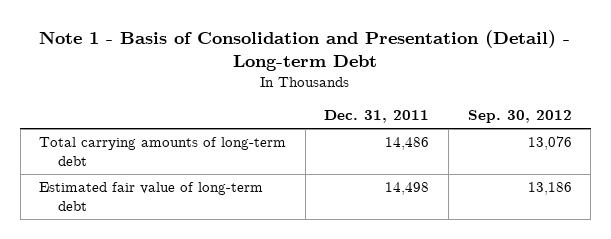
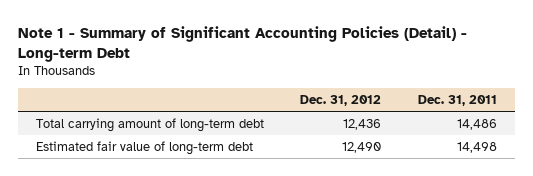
- Note 1 - Basis of Consolidation and Presentation (Detail) - Long-term Debt
+ Note 1 - Summary of Significant Accounting Policies (Detail) - Long-term Debt
- | Dec. 31, 2011 | Sep. 30, 2012
+ | Dec. 31, 2012 | Dec. 31, 2011
- Total carrying amounts of long-term debt | 14,486 | 13,076
+ Total carrying amount of long-term debt | 12,436 | 14,486

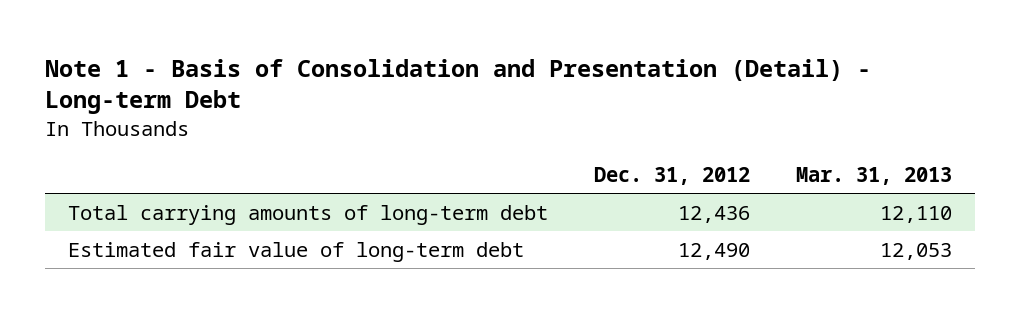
- Note 1 - Summary of Significant Accounting Policies (Detail) - Long-term Debt
+ Note 1 - Basis of Consolidation and Presentation (Detail) - Long-term Debt
- | Dec. 31, 2012 | Dec. 31, 2011
+ | Dec. 31, 2012 | Mar. 31, 2013
- Total carrying amount of long-term debt | 12,436 | 14,486
+ Total carrying amounts of long-term debt | 12,436 | 12,110

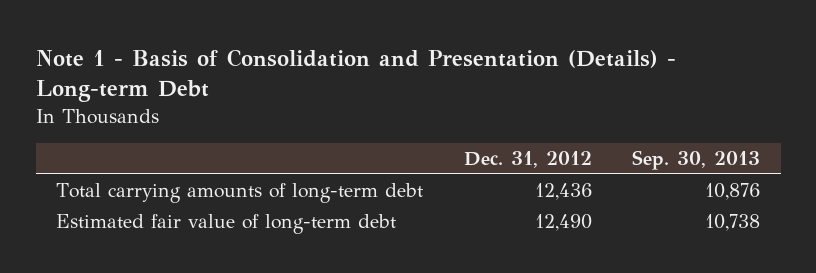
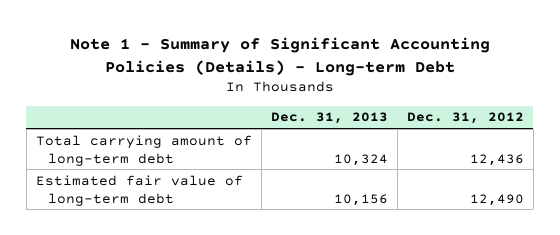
- Note 1 - Basis of Consolidation and Presentation (Details) - Long-term Debt
+ Note 1 - Summary of Significant Accounting Policies (Details) - Long-term Debt
- | Dec. 31, 2012 | Sep. 30, 2013
+ | Dec. 31, 2013 | Dec. 31, 2012
- Total carrying amounts of long-term debt | 12,436 | 10,876
+ Total carrying amount of long-term debt | 10,324 | 12,436

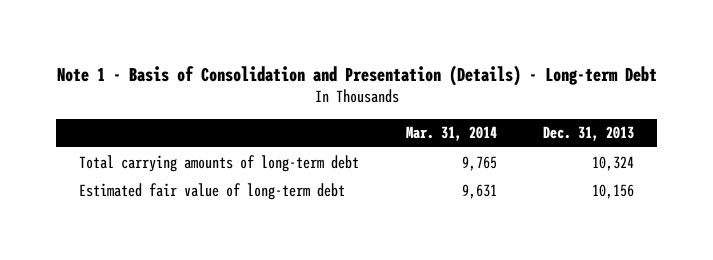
- Note 1 - Summary of Significant Accounting Policies (Details) - Long-term Debt
+ Note 1 - Basis of Consolidation and Presentation (Details) - Long-term Debt
- | Dec. 31, 2013 | Dec. 31, 2012
+ | Mar. 31, 2014 | Dec. 31, 2013
- Total carrying amount of long-term debt | 10,324 | 12,436
+ Total carrying amounts of long-term debt | 9,765 | 10,324

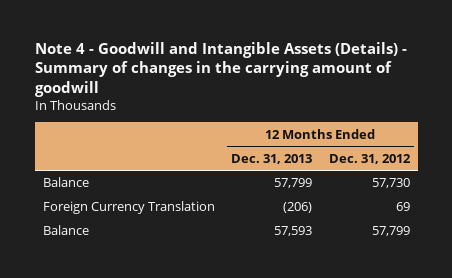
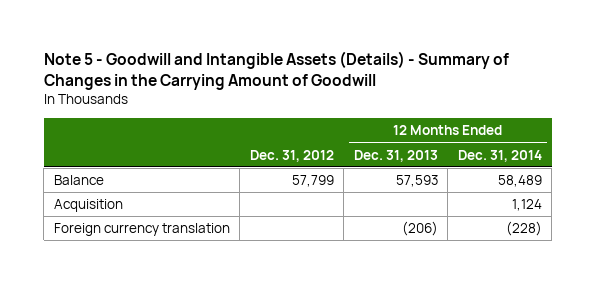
- Note 4 - Goodwill and Intangible Assets (Details) - Summary of changes in the carrying amount of goodwill
+ Note 5 - Goodwill and Intangible Assets (Details) - Summary of Changes in the Carrying Amount of Goodwill
- | 12 Months Ended Dec. 31, 2013 | 12 Months Ended Dec. 31, 2012
+ | Dec. 31, 2012 | 12 Months Ended Dec. 31, 2013 | 12 Months Ended Dec. 31, 2014
- Balance | 57,799 | 57,730
- Foreign Currency Translation | (206) | 69
+ Acquisition | | | 1,124
+ Foreign currency translation | | (206) | (228)

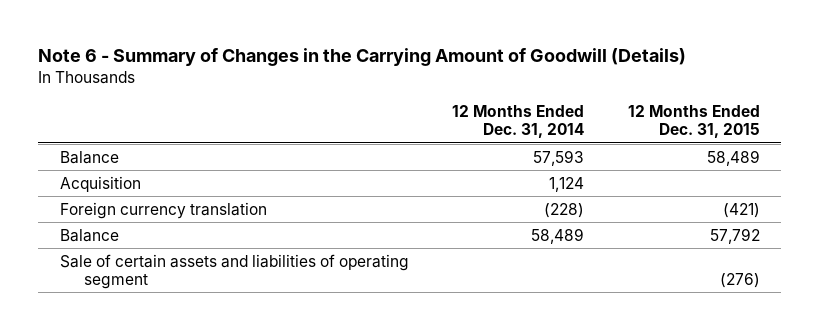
- Note 5 - Goodwill and Intangible Assets (Details) - Summary of Changes in the Carrying Amount of Goodwill
+ Note 6 - Summary of Changes in the Carrying Amount of Goodwill (Details)
- | Dec. 31, 2012 | 12 Months Ended Dec. 31, 2013 | 12 Months Ended Dec. 31, 2014
+ | 12 Months Ended Dec. 31, 2014 | 12 Months Ended Dec. 31, 2015
+ Balance | 57,593 | 58,489
moved down: Balance | 58,489 | 57,792
+ Sale of certain assets and liabilities of operating segment | | (276)

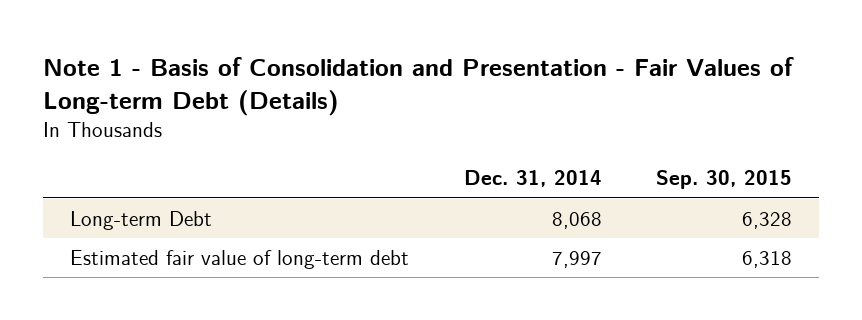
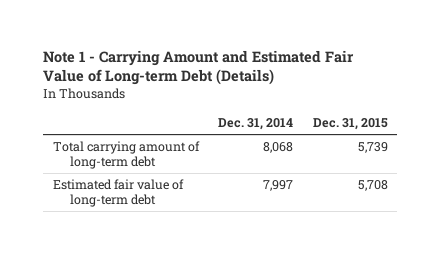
- Note 1 - Basis of Consolidation and Presentation - Fair Values of Long-term Debt (Details)
+ Note 1 - Carrying Amount and Estimated Fair Value of Long-term Debt (Details)
- | Dec. 31, 2014 | Sep. 30, 2015
+ | Dec. 31, 2014 | Dec. 31, 2015
- Long-term Debt | 8,068 | 6,328
+ Total carrying amount of long-term debt | 8,068 | 5,739

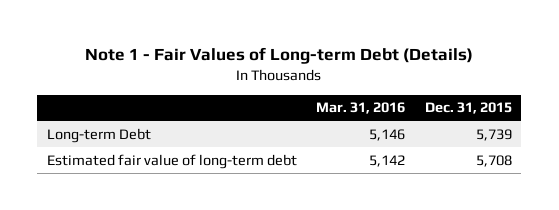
- Note 1 - Carrying Amount and Estimated Fair Value of Long-term Debt (Details)
+ Note 1 - Fair Values of Long-term Debt (Details)
- | Dec. 31, 2014 | Dec. 31, 2015
+ | Mar. 31, 2016 | Dec. 31, 2015
- Total carrying amount of long-term debt | 8,068 | 5,739
+ Long-term Debt | 5,146 | 5,739

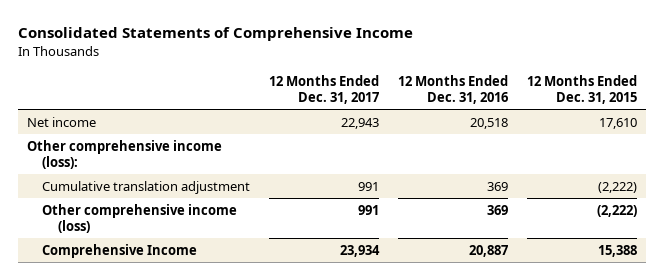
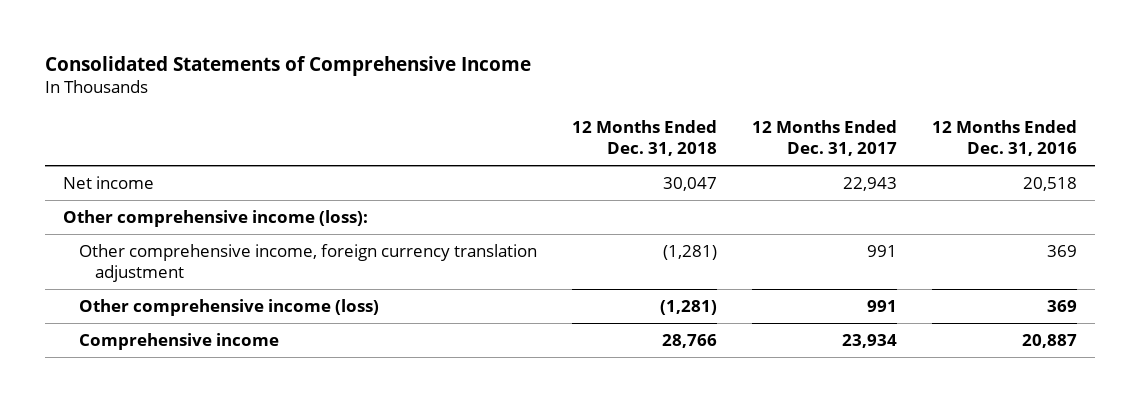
- | 12 Months Ended Dec. 31, 2017 | 12 Months Ended Dec. 31, 2016 | 12 Months Ended Dec. 31, 2015
+ | 12 Months Ended Dec. 31, 2018 | 12 Months Ended Dec. 31, 2017 | 12 Months Ended Dec. 31, 2016
- Cumulative translation adjustment | 991 | 369 | (2,222)
+ Other comprehensive income, foreign currency translation adjustment | (1,281) | 991 | 369
- Comprehensive Income | 23,934 | 20,887 | 15,388
+ Comprehensive income | 28,766 | 23,934 | 20,887

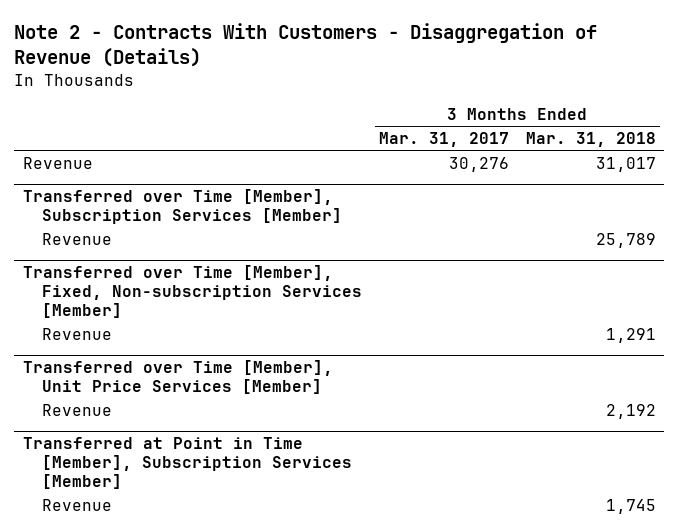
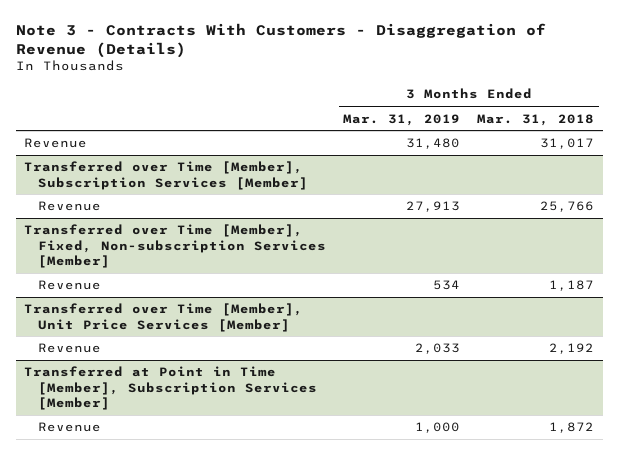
- Note 2 - Contracts With Customers - Disaggregation of Revenue (Details)
+ Note 3 - Contracts With Customers - Disaggregation of Revenue (Details)
- | 3 Months Ended Mar. 31, 2017 | 3 Months Ended Mar. 31, 2018
+ | 3 Months Ended Mar. 31, 2019 | 3 Months Ended Mar. 31, 2018
@ Transferred over Time [Member], Subscription Services [Member]
- Revenue | | 25,789
+ Revenue | 27,913 | 25,766
@ Transferred over Time [Member], Fixed, Non-subscription Services [Member]
- Revenue | | 1,291
+ Revenue | 534 | 1,187
@ Transferred at Point in Time [Member], Subscription Services [Member]
- Revenue | | 1,745
+ Revenue | 1,000 | 1,872

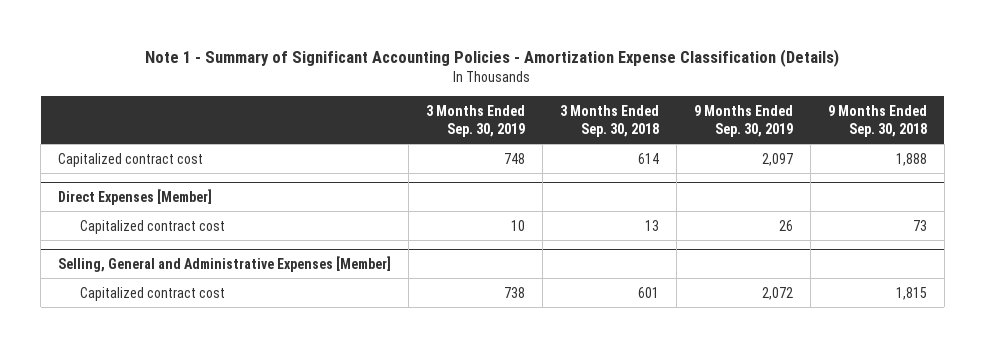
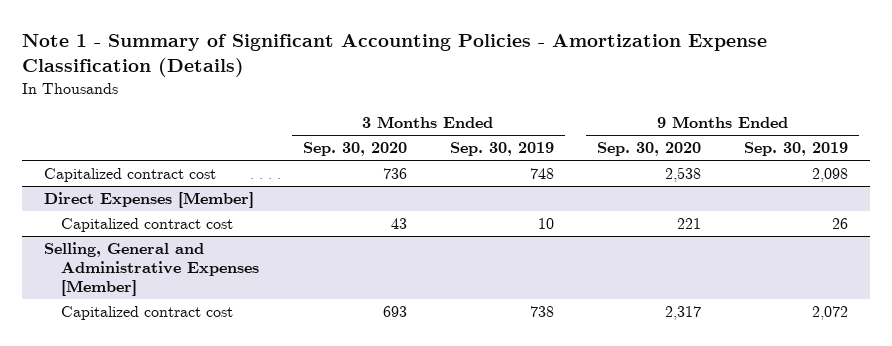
- | 3 Months Ended Sep. 30, 2019 | 3 Months Ended Sep. 30, 2018 | 9 Months Ended Sep. 30, 2019 | 9 Months Ended Sep. 30, 2018
+ | 3 Months Ended Sep. 30, 2020 | 3 Months Ended Sep. 30, 2019 | 9 Months Ended Sep. 30, 2020 | 9 Months Ended Sep. 30, 2019
- Capitalized contract cost | 748 | 614 | 2,097 | 1,888
+ Capitalized contract cost | 736 | 748 | 2,538 | 2,098

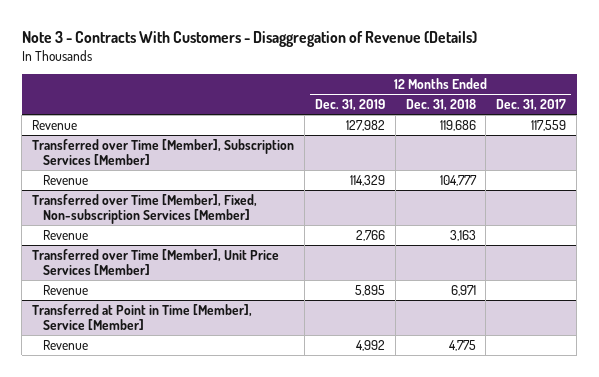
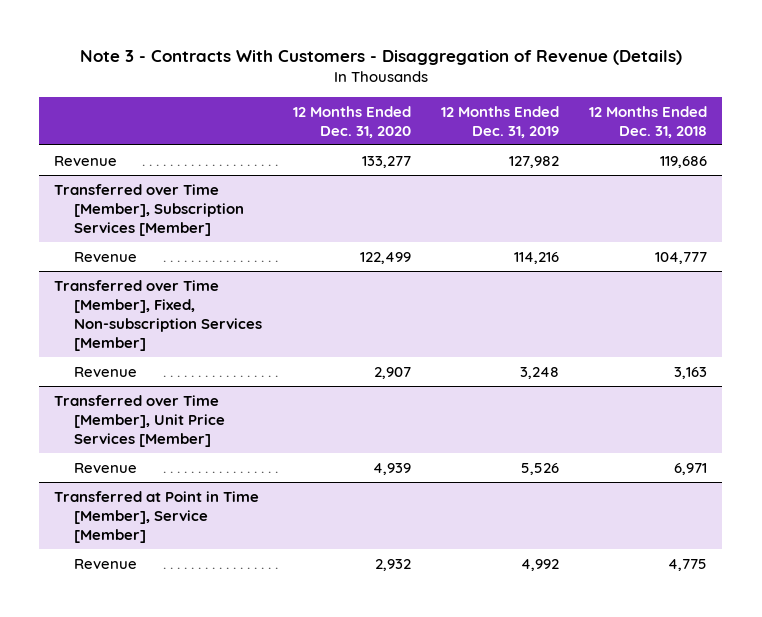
- | 12 Months Ended Dec. 31, 2019 | 12 Months Ended Dec. 31, 2018 | 12 Months Ended Dec. 31, 2017
+ | 12 Months Ended Dec. 31, 2020 | 12 Months Ended Dec. 31, 2019 | 12 Months Ended Dec. 31, 2018
@ Transferred over Time [Member], Subscription Services [Member]
- Revenue | 114,329 | 104,777 |
+ Revenue | 122,499 | 114,216 | 104,777
@ Transferred over Time [Member], Fixed, Non-subscription Services [Member]
- Revenue | 2,766 | 3,163 |
+ Revenue | 2,907 | 3,248 | 3,163
@ Transferred over Time [Member], Unit Price Services [Member]
- Revenue | 5,895 | 6,971 |
+ Revenue | 4,939 | 5,526 | 6,971

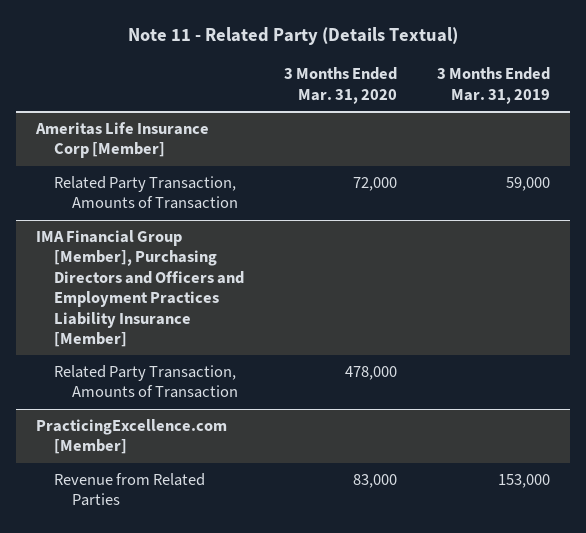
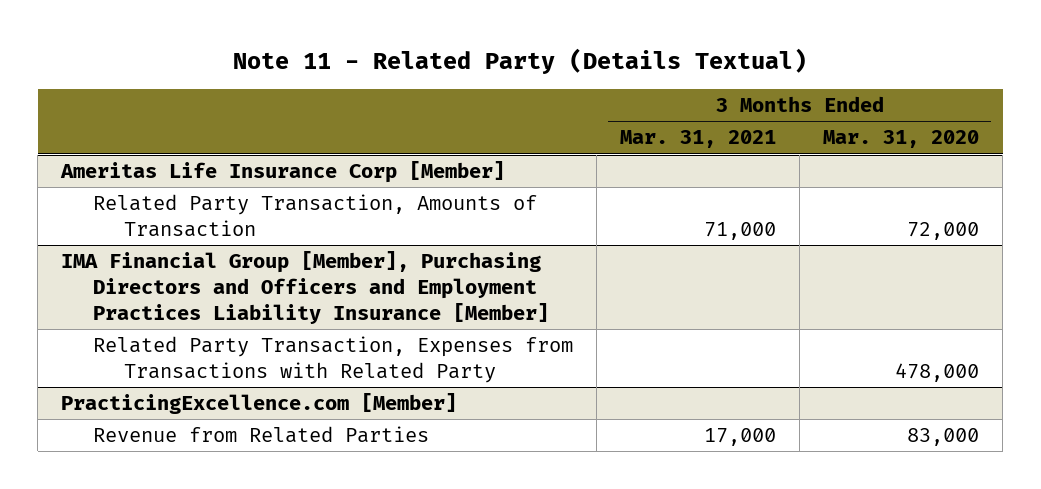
- | 3 Months Ended Mar. 31, 2020 | 3 Months Ended Mar. 31, 2019
+ | 3 Months Ended Mar. 31, 2021 | 3 Months Ended Mar. 31, 2020
@ IMA Financial Group [Member], Purchasing Directors and Officers and Employment Practices Liability Insurance [Member]
- Related Party Transaction, Amounts of Transaction | 478,000 |
+ Related Party Transaction, Expenses from Transactions with Related Party | | 478,000

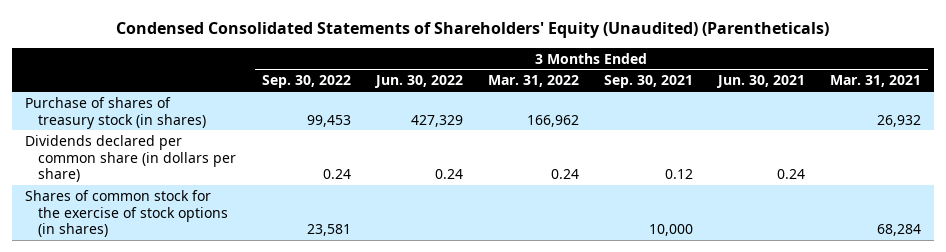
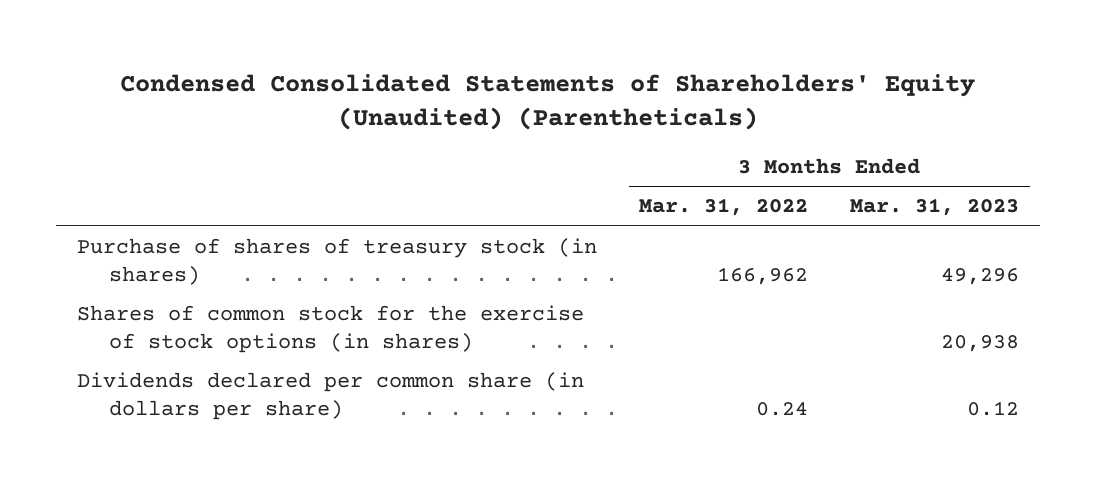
- | 3 Months Ended Sep. 30, 2022 | 3 Months Ended Jun. 30, 2022 | 3 Months Ended Mar. 31, 2022 | 3 Months Ended Sep. 30, 2021 | 3 Months Ended Jun. 30, 2021 | 3 Months Ended Mar. 31, 2021
+ | 3 Months Ended Mar. 31, 2022 | 3 Months Ended Mar. 31, 2023
moved down: Dividends declared per common share (in dollars per share) | 0.24 | 0.12

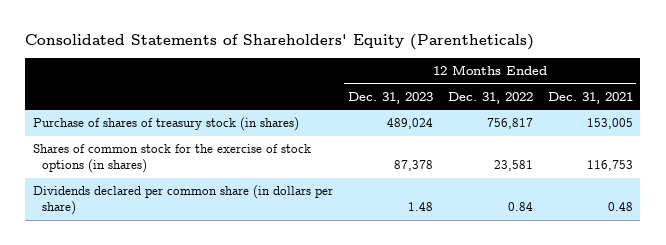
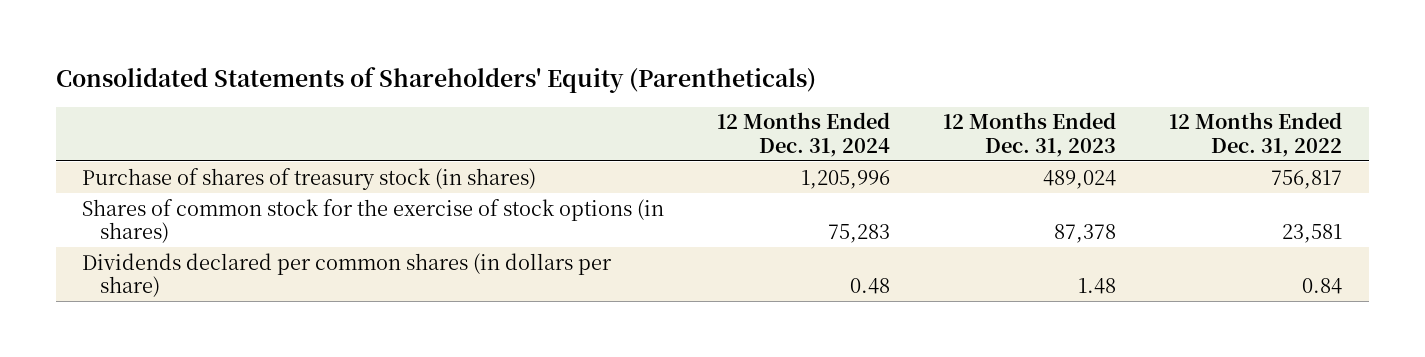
- | 12 Months Ended Dec. 31, 2023 | 12 Months Ended Dec. 31, 2022 | 12 Months Ended Dec. 31, 2021
+ | 12 Months Ended Dec. 31, 2024 | 12 Months Ended Dec. 31, 2023 | 12 Months Ended Dec. 31, 2022
- Dividends declared per common share (in dollars per share) | 1.48 | 0.84 | 0.48
+ Dividends declared per common shares (in dollars per share) | 0.48 | 1.48 | 0.84

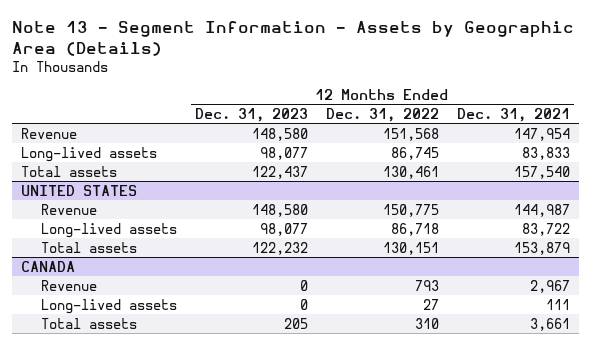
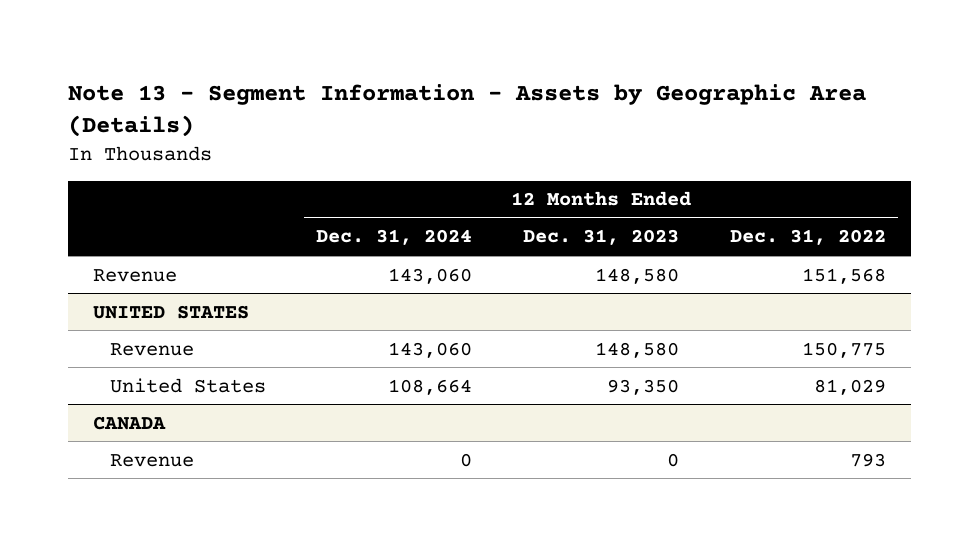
- | 12 Months Ended Dec. 31, 2023 | 12 Months Ended Dec. 31, 2022 | 12 Months Ended Dec. 31, 2021
+ | 12 Months Ended Dec. 31, 2024 | 12 Months Ended Dec. 31, 2023 | 12 Months Ended Dec. 31, 2022
- Long-lived assets | 98,077 | 86,745 | 83,833
- Total assets | 122,437 | 130,461 | 157,540
@ UNITED STATES
- Long-lived assets | 98,077 | 86,718 | 83,722
- Total assets | 122,232 | 130,151 | 153,879
+ United States | 108,664 | 93,350 | 81,029
@ CANADA
- Long-lived assets | 0 | 27 | 111
- Total assets | 205 | 310 | 3,661

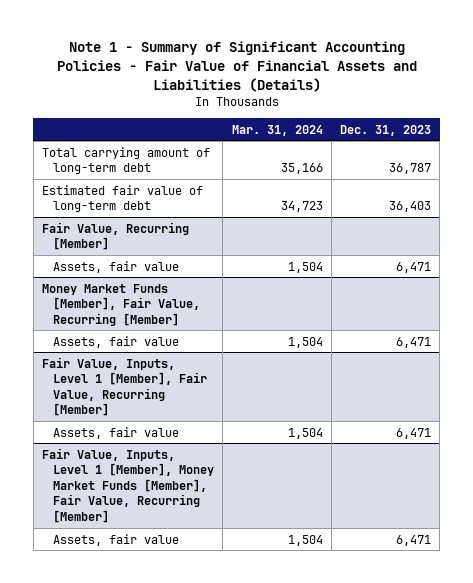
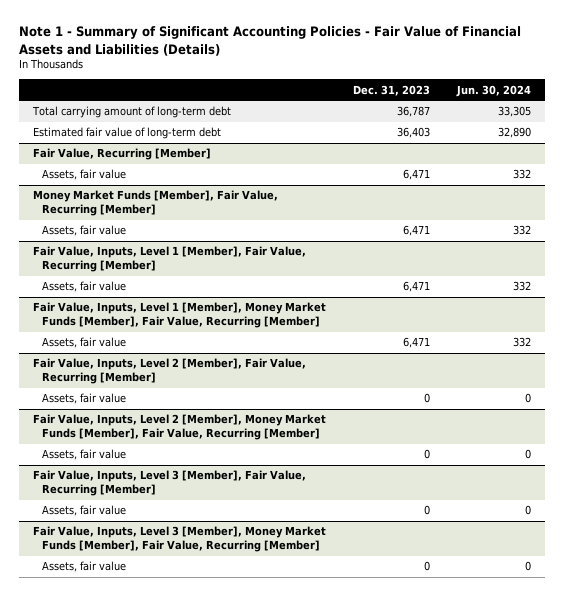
- | Mar. 31, 2024 | Dec. 31, 2023
+ | Dec. 31, 2023 | Jun. 30, 2024
+ Fair Value, Inputs, Level 2 [Member], Fair Value, Recurring [Member]
+ Assets, fair value | 0 | 0
+ Fair Value, Inputs, Level 2 [Member], Money Market Funds [Member], Fair Value, Recurring [Member]
+ Assets, fair value | 0 | 0
+ Fair Value, Inputs, Level 3 [Member], Fair Value, Recurring [Member]
+ Assets, fair value | 0 | 0
+ Fair Value, Inputs, Level 3 [Member], Money Market Funds [Member], Fair Value, Recurring [Member]
+ Assets, fair value | 0 | 0

